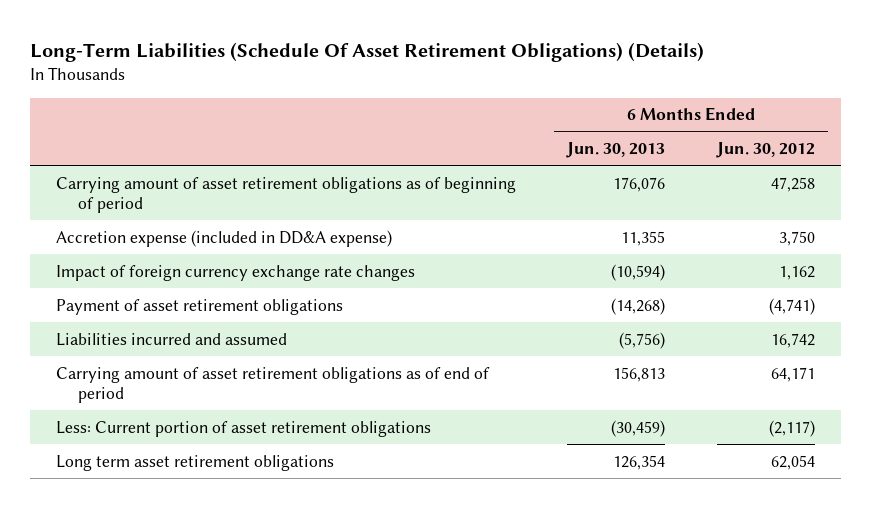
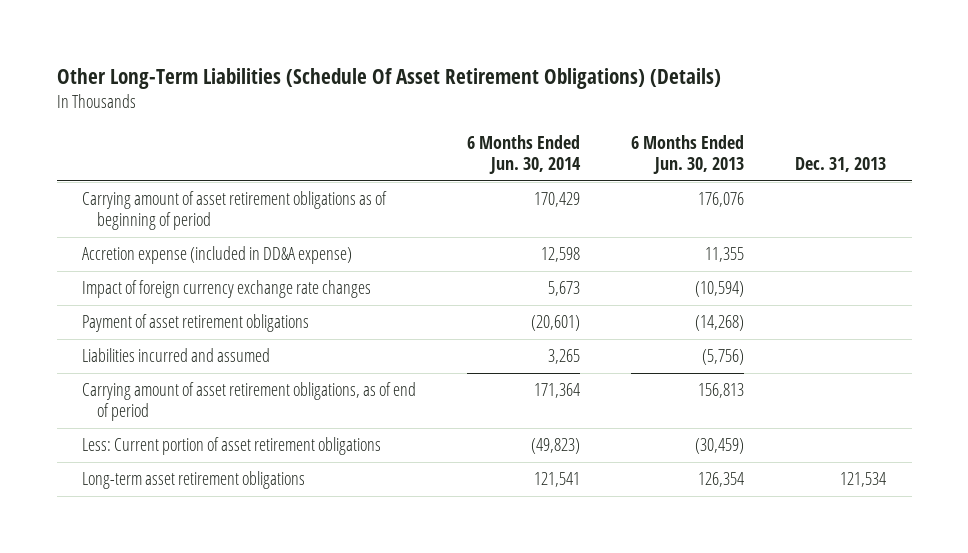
- Long-Term Liabilities (Schedule Of Asset Retirement Obligations) (Details)
+ Other Long-Term Liabilities (Schedule Of Asset Retirement Obligations) (Details)
- | 6 Months Ended Jun. 30, 2013 | 6 Months Ended Jun. 30, 2012
+ | 6 Months Ended Jun. 30, 2014 | 6 Months Ended Jun. 30, 2013 | Dec. 31, 2013
- Carrying amount of asset retirement obligations as of end of period | 156,813 | 64,171
+ Carrying amount of asset retirement obligations, as of end of period | 171,364 | 156,813 |
- Long term asset retirement obligations | 126,354 | 62,054
+ Long-term asset retirement obligations | 121,541 | 126,354 | 121,534

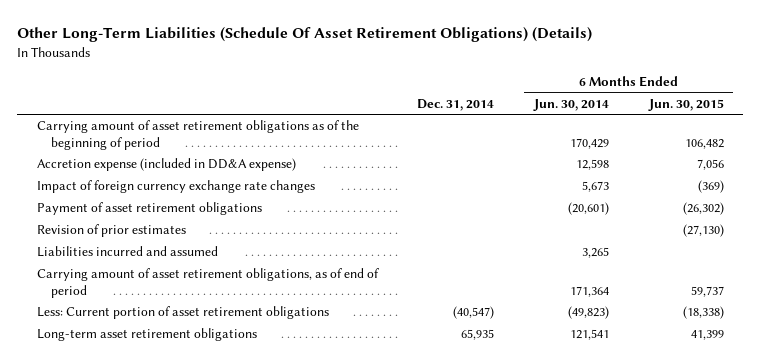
- | 6 Months Ended Jun. 30, 2014 | 6 Months Ended Jun. 30, 2013 | Dec. 31, 2013
+ | Dec. 31, 2014 | 6 Months Ended Jun. 30, 2014 | 6 Months Ended Jun. 30, 2015
- Carrying amount of asset retirement obligations as of beginning of period | 170,429 | 176,076 |
+ Carrying amount of asset retirement obligations as of the beginning of period | | 170,429 | 106,482
+ Revision of prior estimates | | | (27,130)

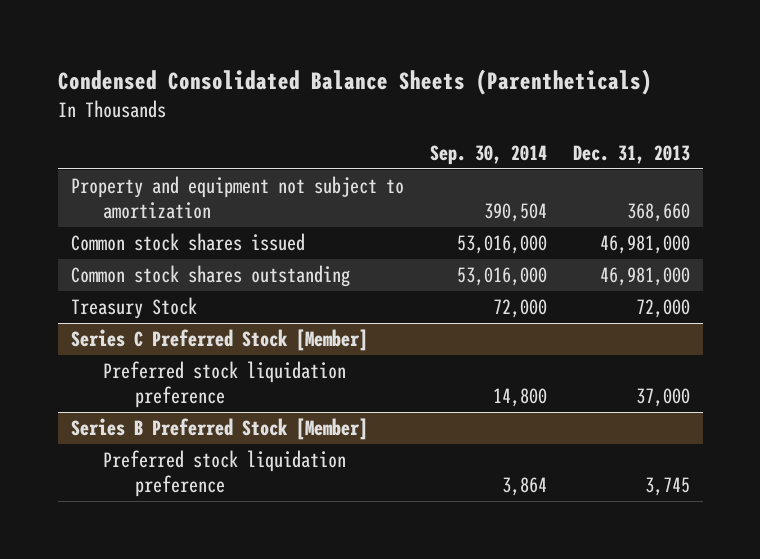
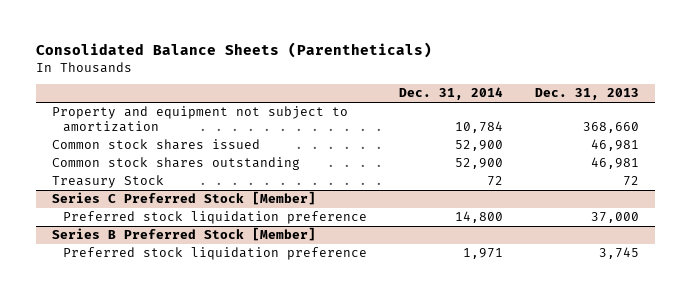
- Condensed Consolidated Balance Sheets (Parentheticals)
+ Consolidated Balance Sheets (Parentheticals)
- | Sep. 30, 2014 | Dec. 31, 2013
+ | Dec. 31, 2014 | Dec. 31, 2013
- Common stock shares issued | 53,016,000 | 46,981,000
- Common stock shares outstanding | 53,016,000 | 46,981,000
- Treasury Stock | 72,000 | 72,000
+ Common stock shares issued | 52,900 | 46,981
+ Common stock shares outstanding | 52,900 | 46,981
+ Treasury Stock | 72 | 72

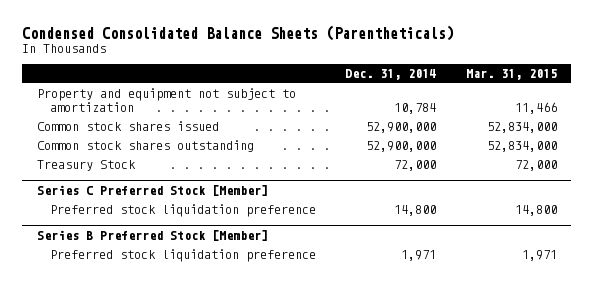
- Consolidated Balance Sheets (Parentheticals)
+ Condensed Consolidated Balance Sheets (Parentheticals)
- | Dec. 31, 2014 | Dec. 31, 2013
+ | Dec. 31, 2014 | Mar. 31, 2015
- Common stock shares issued | 52,900 | 46,981
- Common stock shares outstanding | 52,900 | 46,981
- Treasury Stock | 72 | 72
+ Common stock shares issued | 52,900,000 | 52,834,000
+ Common stock shares outstanding | 52,900,000 | 52,834,000
+ Treasury Stock | 72,000 | 72,000

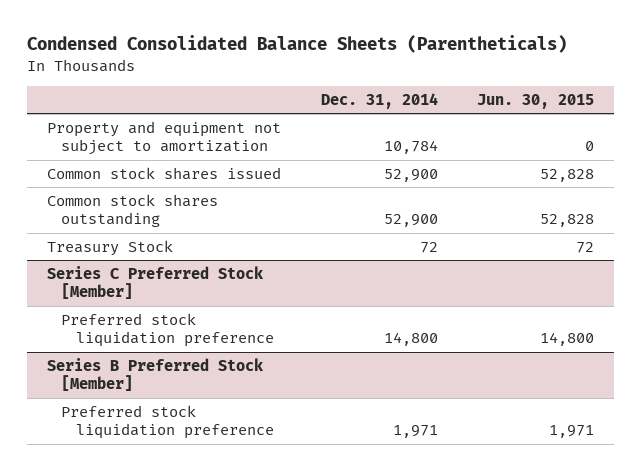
- | Dec. 31, 2014 | Mar. 31, 2015
+ | Dec. 31, 2014 | Jun. 30, 2015
- Common stock shares issued | 52,900,000 | 52,834,000
- Common stock shares outstanding | 52,900,000 | 52,834,000
- Treasury Stock | 72,000 | 72,000
+ Common stock shares issued | 52,900 | 52,828
+ Common stock shares outstanding | 52,900 | 52,828
+ Treasury Stock | 72 | 72

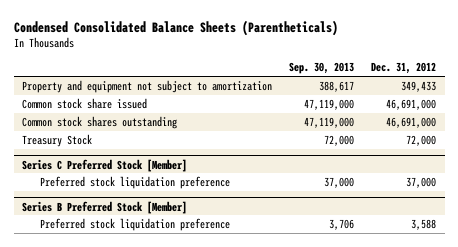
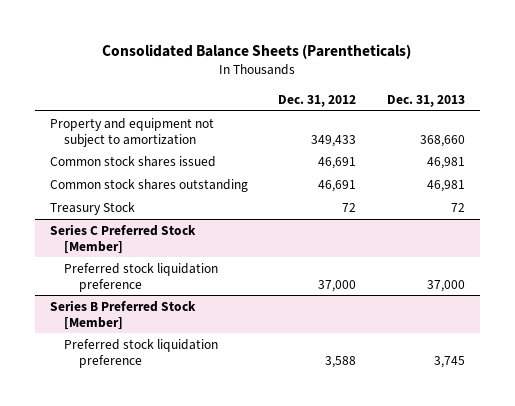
- Condensed Consolidated Balance Sheets (Parentheticals)
+ Consolidated Balance Sheets (Parentheticals)
- | Sep. 30, 2013 | Dec. 31, 2012
+ | Dec. 31, 2012 | Dec. 31, 2013
- Common stock share issued | 47,119,000 | 46,691,000
- Common stock shares outstanding | 47,119,000 | 46,691,000
- Treasury Stock | 72,000 | 72,000
+ Common stock shares issued | 46,691 | 46,981
+ Common stock shares outstanding | 46,691 | 46,981
+ Treasury Stock | 72 | 72

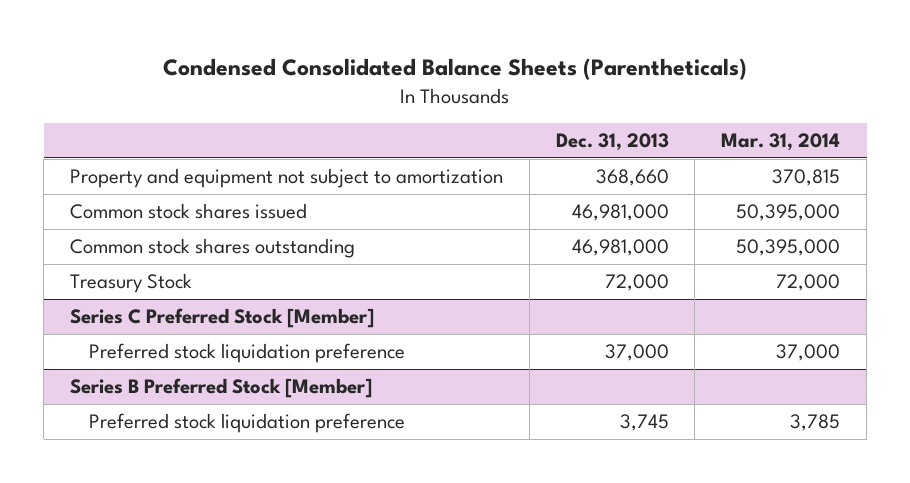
- Consolidated Balance Sheets (Parentheticals)
+ Condensed Consolidated Balance Sheets (Parentheticals)
- | Dec. 31, 2012 | Dec. 31, 2013
+ | Dec. 31, 2013 | Mar. 31, 2014
- Common stock shares issued | 46,691 | 46,981
- Common stock shares outstanding | 46,691 | 46,981
- Treasury Stock | 72 | 72
+ Common stock shares issued | 46,981,000 | 50,395,000
+ Common stock shares outstanding | 46,981,000 | 50,395,000
+ Treasury Stock | 72,000 | 72,000

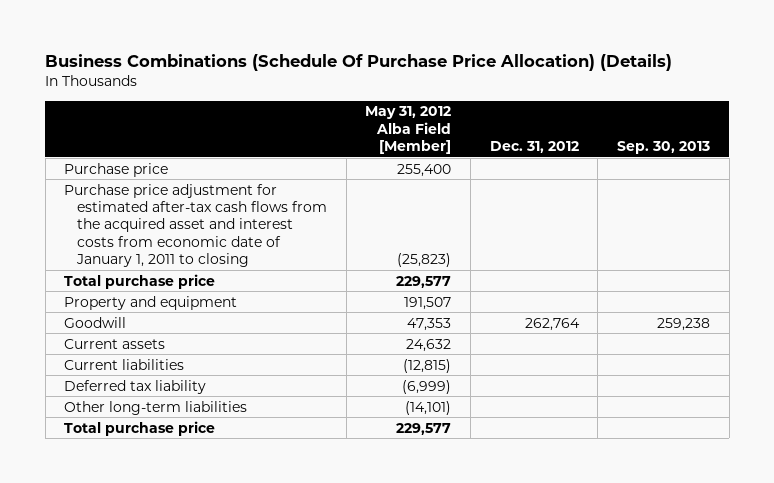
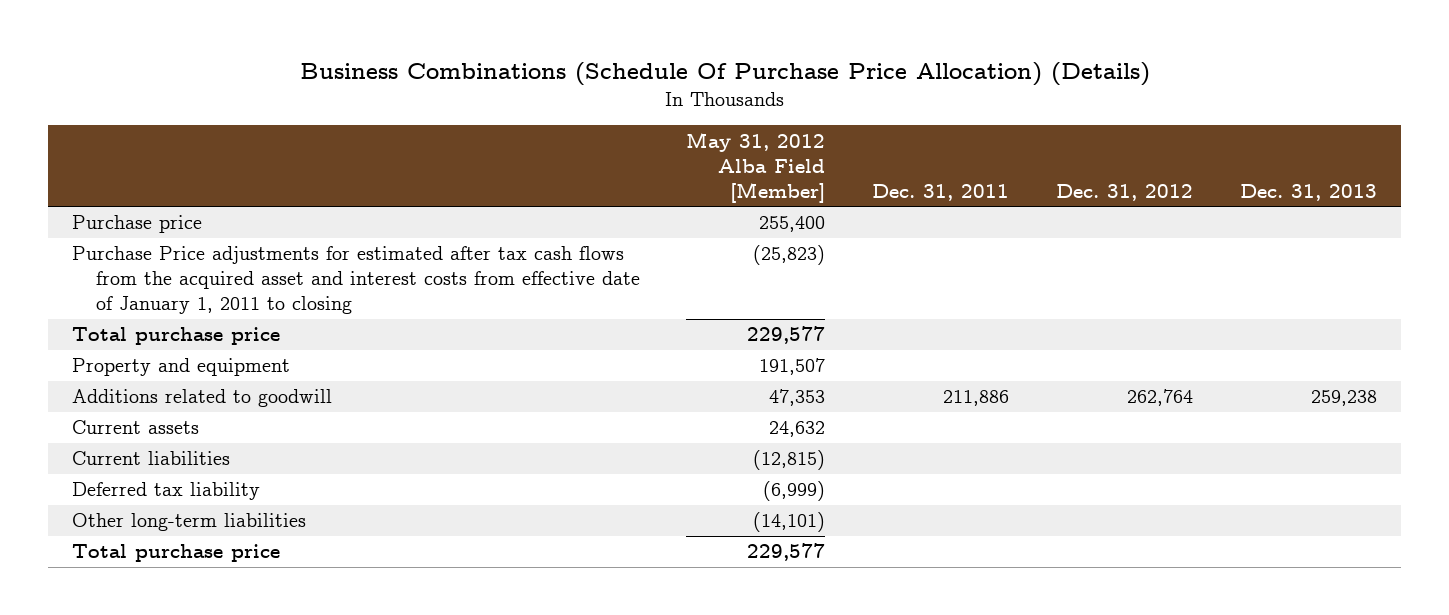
- | May 31, 2012 Alba Field [Member] | Dec. 31, 2012 | Sep. 30, 2013
+ | May 31, 2012 Alba Field [Member] | Dec. 31, 2011 | Dec. 31, 2012 | Dec. 31, 2013
- Purchase price adjustment for estimated after-tax cash flows from the acquired asset and interest costs from economic date of January 1, 2011 to closing | (25,823) | |
+ Purchase Price adjustments for estimated after tax cash flows from the acquired asset and interest costs from effective date of January 1, 2011 to closing | (25,823) | | |
- Goodwill | 47,353 | 262,764 | 259,238
+ Additions related to goodwill | 47,353 | 211,886 | 262,764 | 259,238

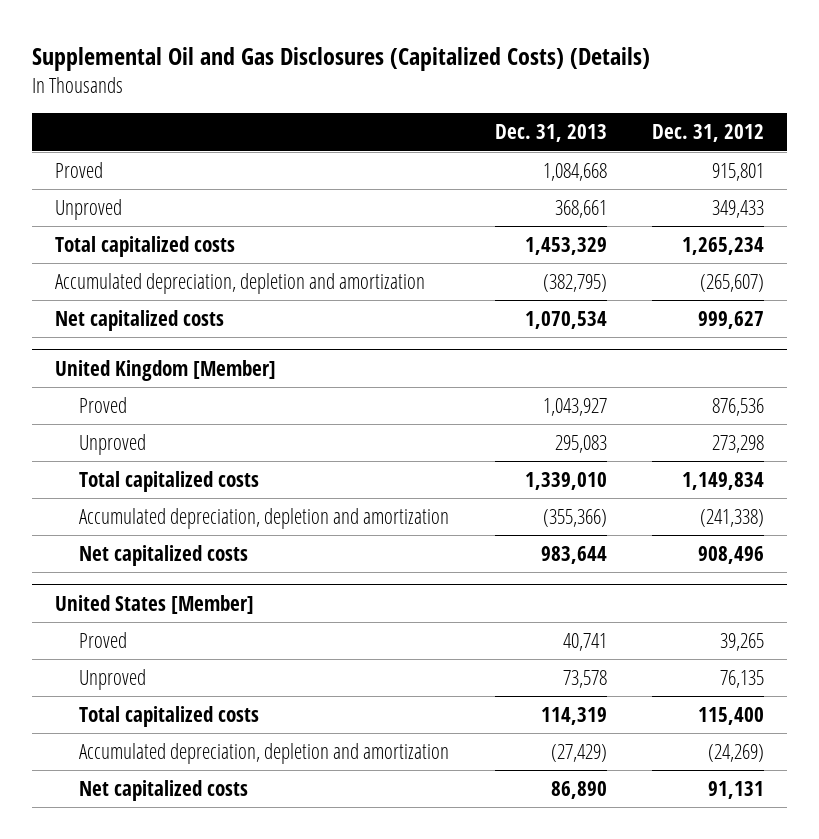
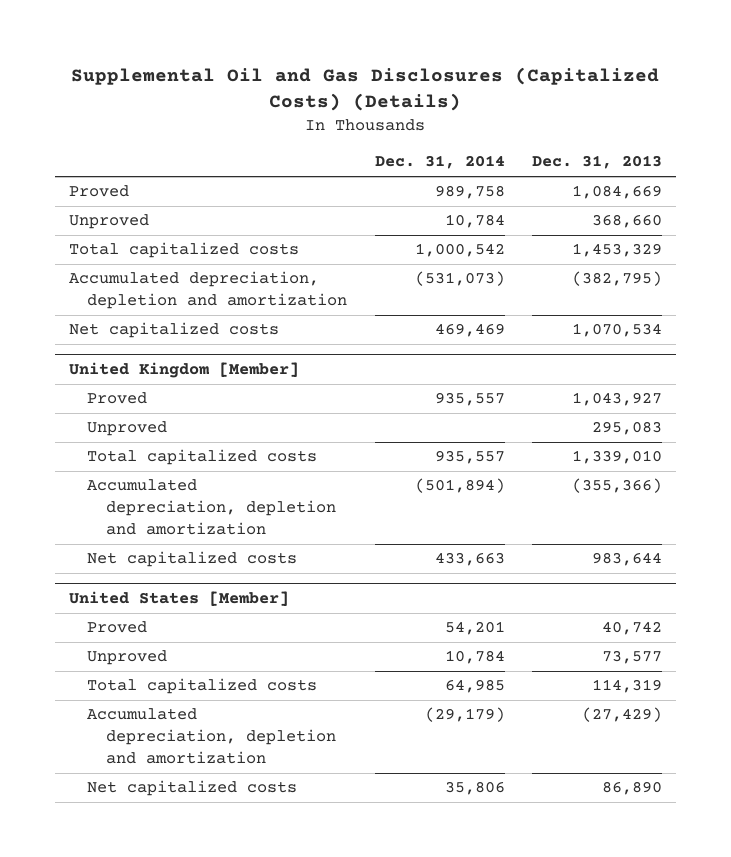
- | Dec. 31, 2013 | Dec. 31, 2012
+ | Dec. 31, 2014 | Dec. 31, 2013
- Proved | 1,084,668 | 915,801
- Unproved | 368,661 | 349,433
+ Proved | 989,758 | 1,084,669
+ Unproved | 10,784 | 368,660
@ United States [Member]
- Proved | 40,741 | 39,265
- Unproved | 73,578 | 76,135
+ Proved | 54,201 | 40,742
+ Unproved | 10,784 | 73,577

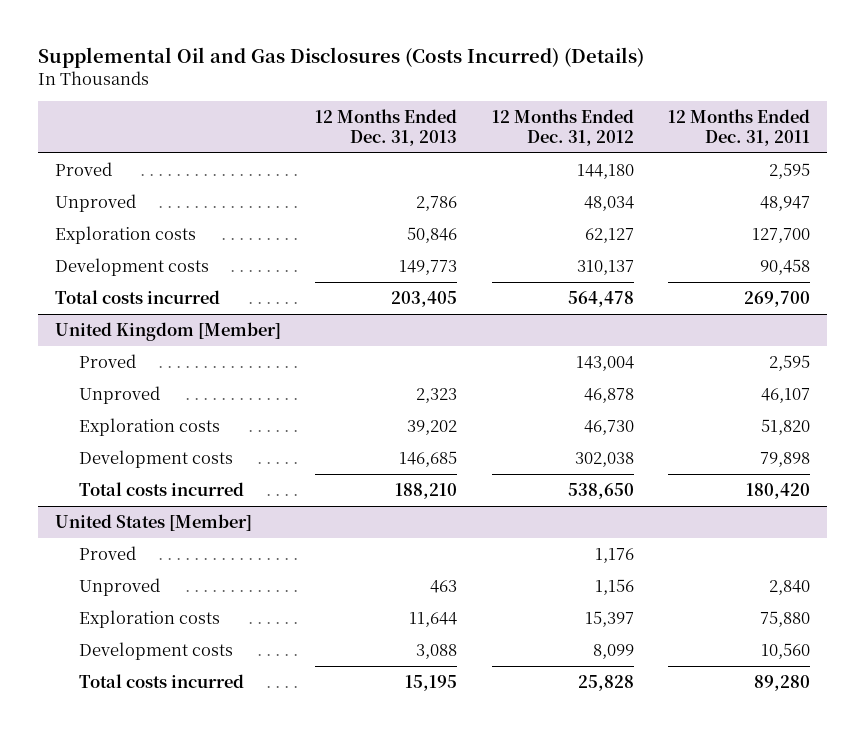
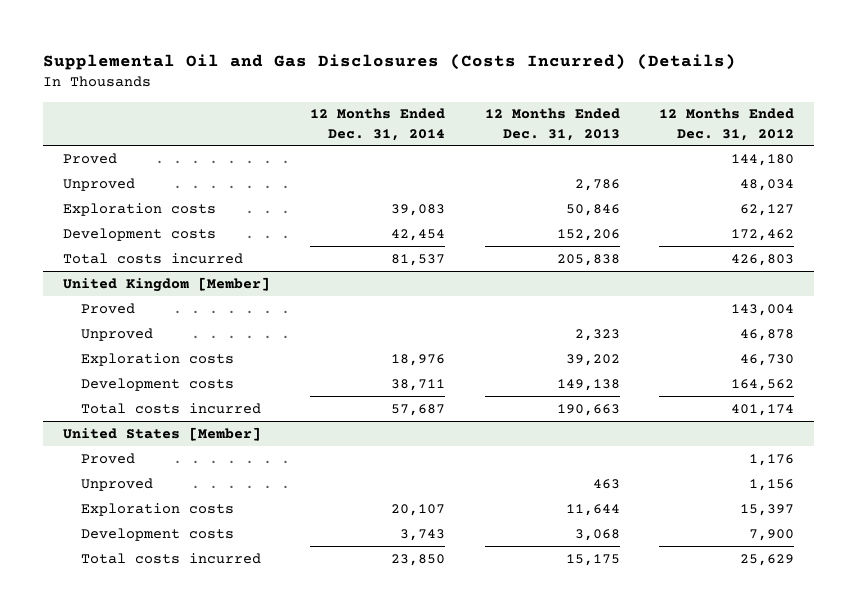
- | 12 Months Ended Dec. 31, 2013 | 12 Months Ended Dec. 31, 2012 | 12 Months Ended Dec. 31, 2011
+ | 12 Months Ended Dec. 31, 2014 | 12 Months Ended Dec. 31, 2013 | 12 Months Ended Dec. 31, 2012
- Development costs | 149,773 | 310,137 | 90,458
- Total costs incurred | 203,405 | 564,478 | 269,700
+ Development costs | 42,454 | 152,206 | 172,462
+ Total costs incurred | 81,537 | 205,838 | 426,803
@ United Kingdom [Member]
- Development costs | 146,685 | 302,038 | 79,898
- Total costs incurred | 188,210 | 538,650 | 180,420
+ Development costs | 38,711 | 149,138 | 164,562
+ Total costs incurred | 57,687 | 190,663 | 401,174
@ United States [Member]
- Development costs | 3,088 | 8,099 | 10,560
- Total costs incurred | 15,195 | 25,828 | 89,280
+ Development costs | 3,743 | 3,068 | 7,900
+ Total costs incurred | 23,850 | 15,175 | 25,629

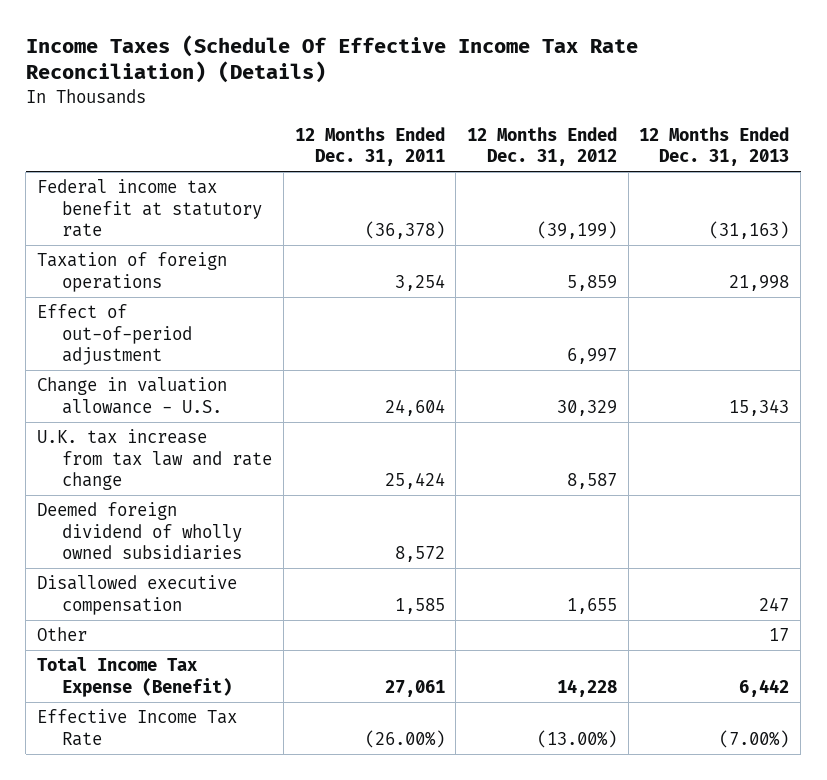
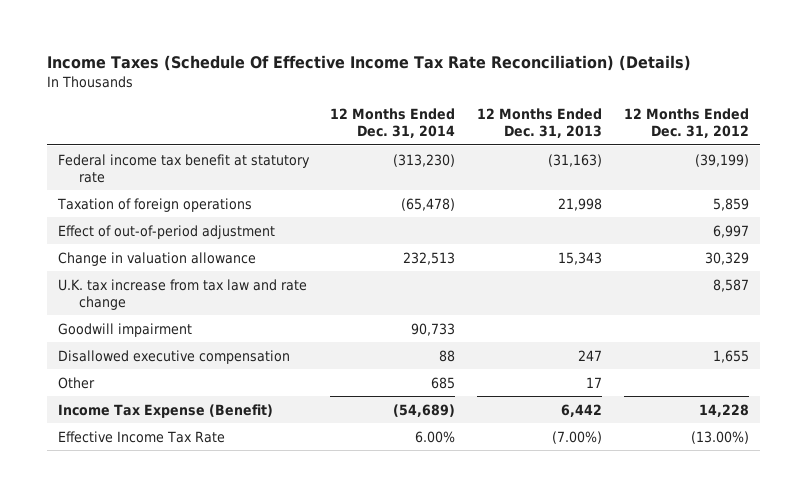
- | 12 Months Ended Dec. 31, 2011 | 12 Months Ended Dec. 31, 2012 | 12 Months Ended Dec. 31, 2013
+ | 12 Months Ended Dec. 31, 2014 | 12 Months Ended Dec. 31, 2013 | 12 Months Ended Dec. 31, 2012
- Change in valuation allowance - U.S. | 24,604 | 30,329 | 15,343
+ Change in valuation allowance | 232,513 | 15,343 | 30,329
- Deemed foreign dividend of wholly owned subsidiaries | 8,572 | |
+ Goodwill impairment | 90,733 | |
- Total Income Tax Expense (Benefit) | 27,061 | 14,228 | 6,442
+ Income Tax Expense (Benefit) | (54,689) | 6,442 | 14,228

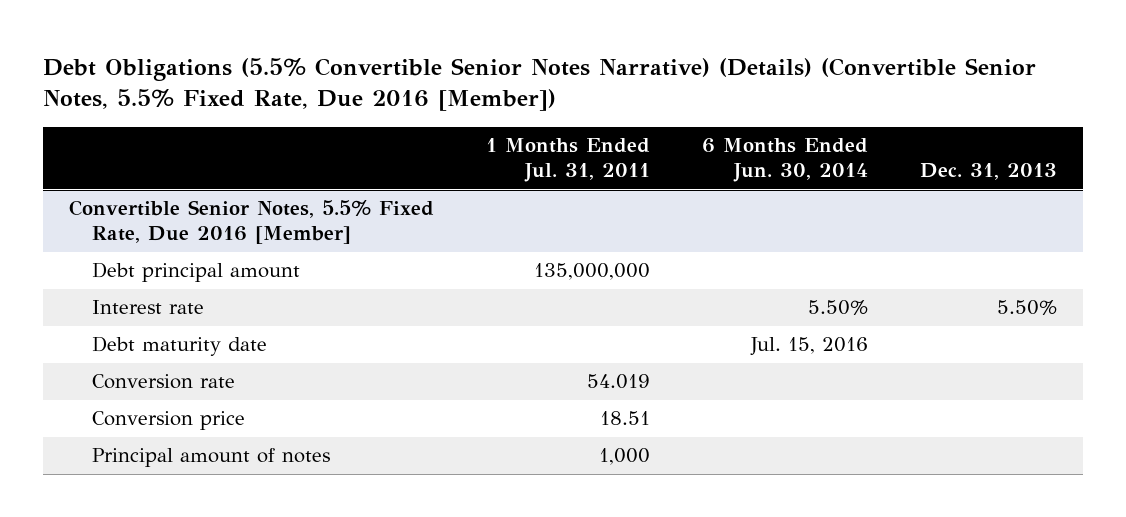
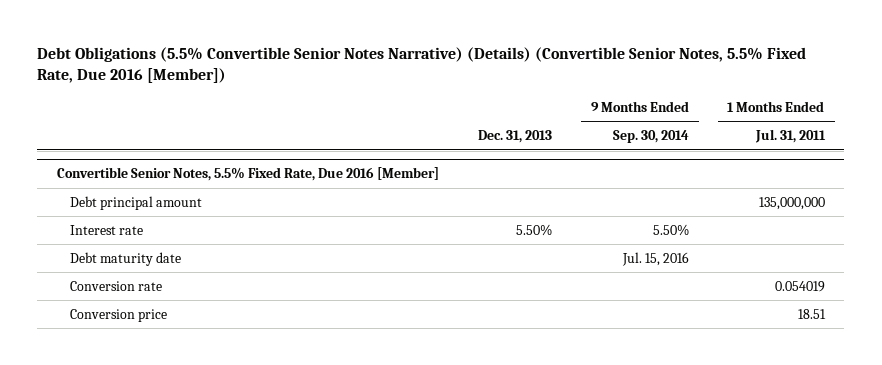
- | 1 Months Ended Jul. 31, 2011 | 6 Months Ended Jun. 30, 2014 | Dec. 31, 2013
+ | Dec. 31, 2013 | 9 Months Ended Sep. 30, 2014 | 1 Months Ended Jul. 31, 2011
@ Convertible Senior Notes, 5.5% Fixed Rate, Due 2016 [Member]
- Conversion rate | 54.019 | |
+ Conversion rate | | | 0.054019
- Principal amount of notes | 1,000 | |

